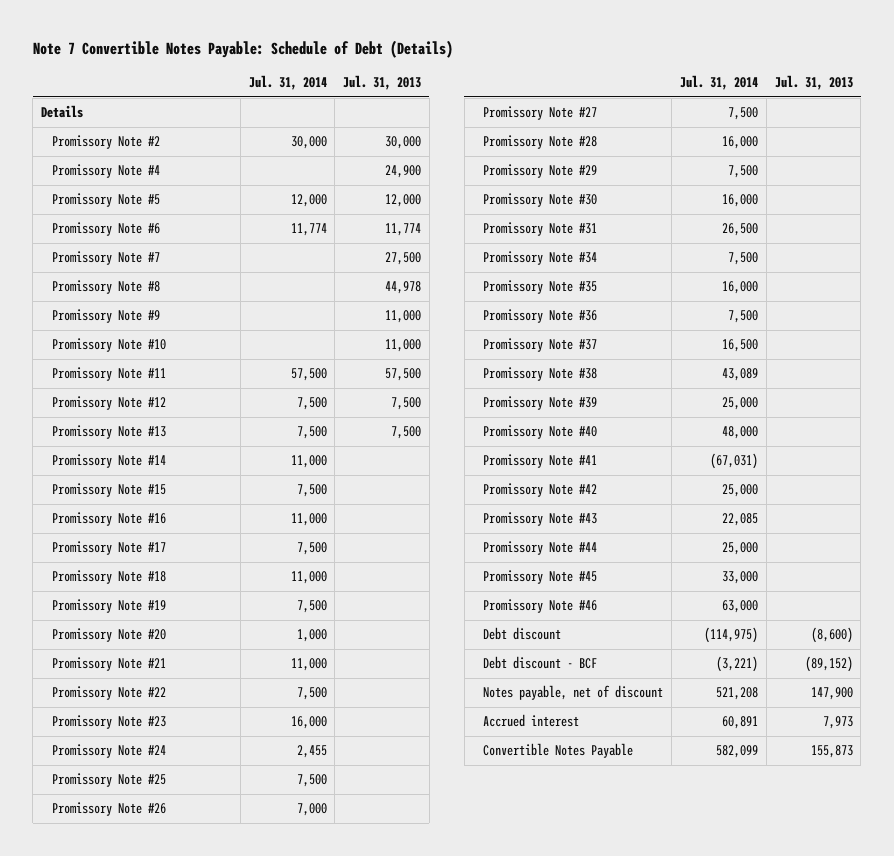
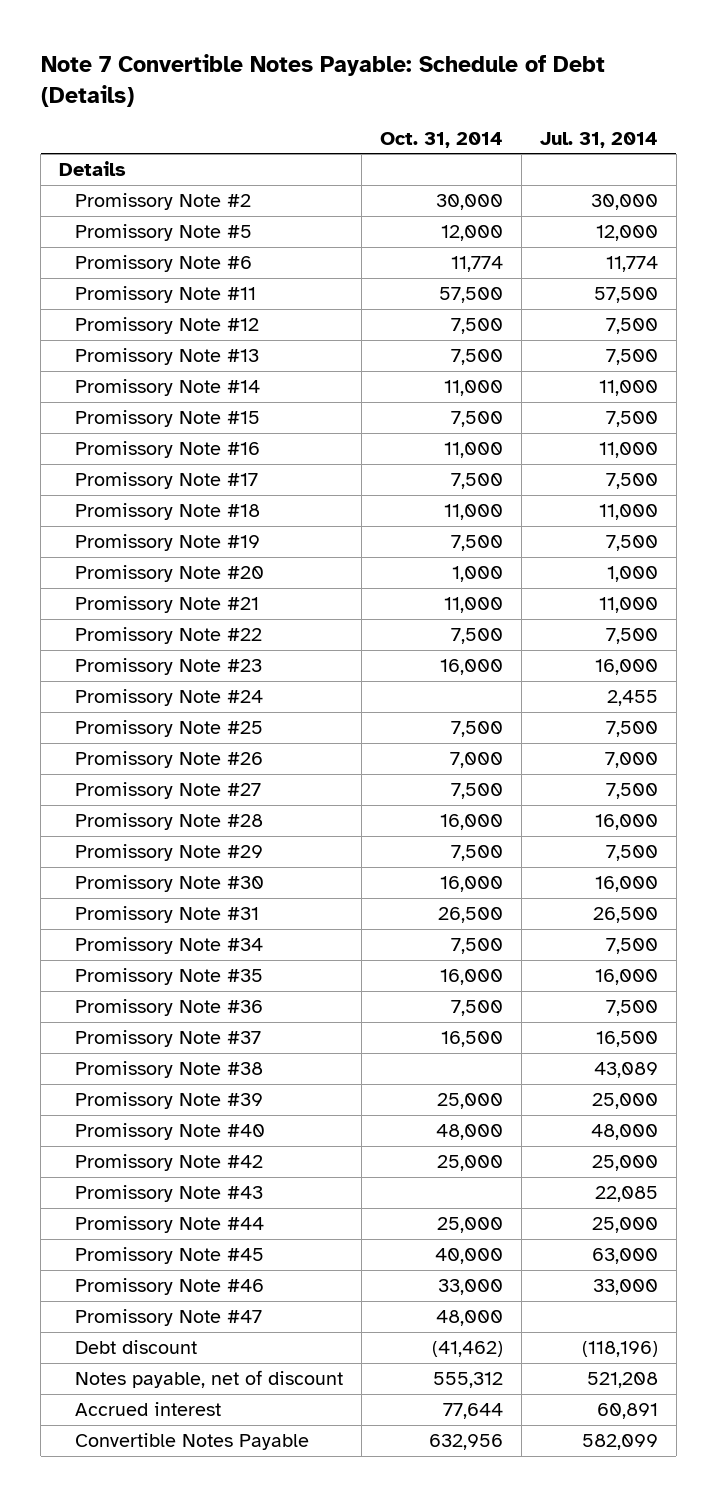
- | Jul. 31, 2014 | Jul. 31, 2013
+ | Oct. 31, 2014 | Jul. 31, 2014
- Promissory Note #4 | | 24,900
- Promissory Note #7 | | 27,500
- Promissory Note #8 | | 44,978
- Promissory Note #9 | | 11,000
- Promissory Note #10 | | 11,000
- Promissory Note #41 | (67,031) |
- Promissory Note #45 | 33,000 |
- Promissory Note #46 | 63,000 |
- Debt discount | (114,975) | (8,600)
- Debt discount - BCF | (3,221) | (89,152)
+ Promissory Note #45 | 40,000 | 63,000
+ Promissory Note #46 | 33,000 | 33,000
+ Promissory Note #47 | 48,000 |
+ Debt discount | (41,462) | (118,196)

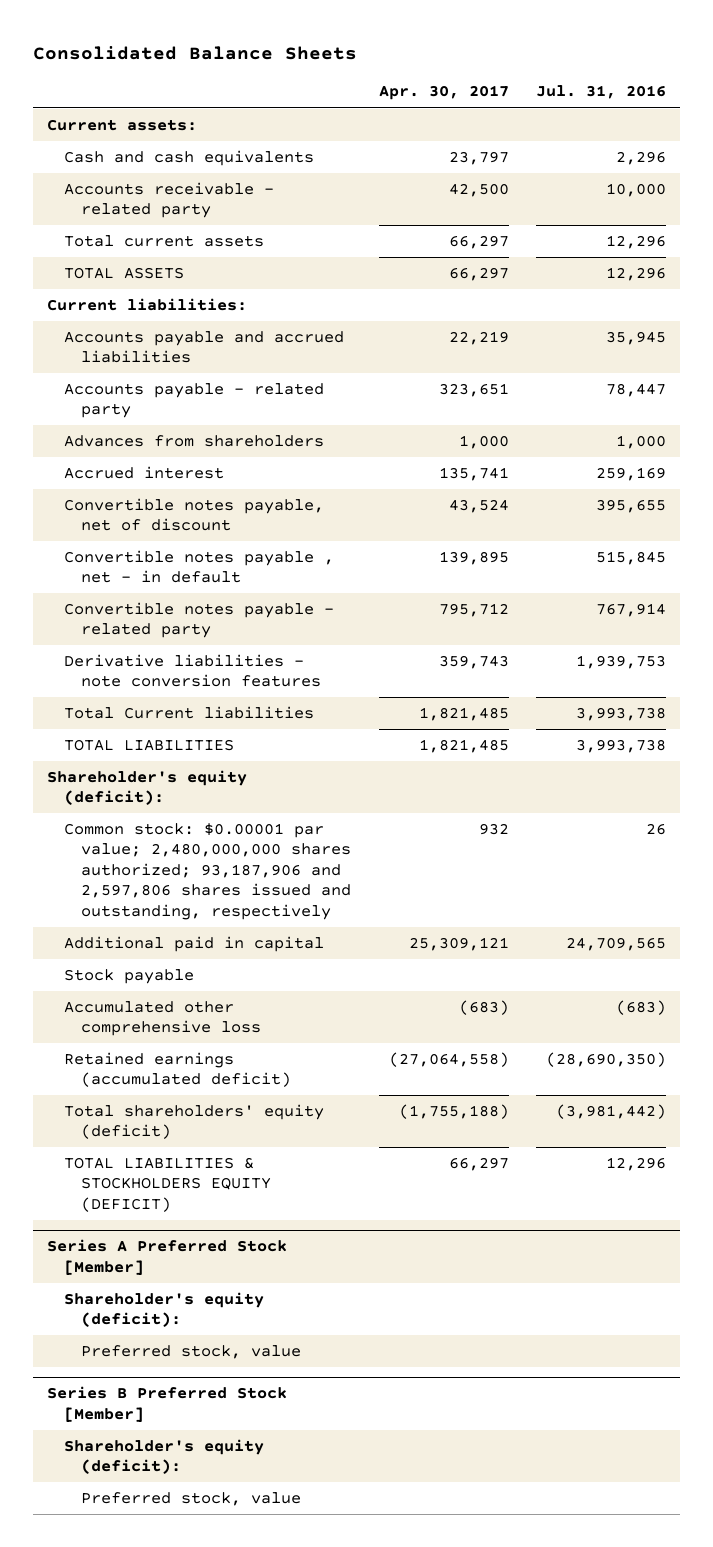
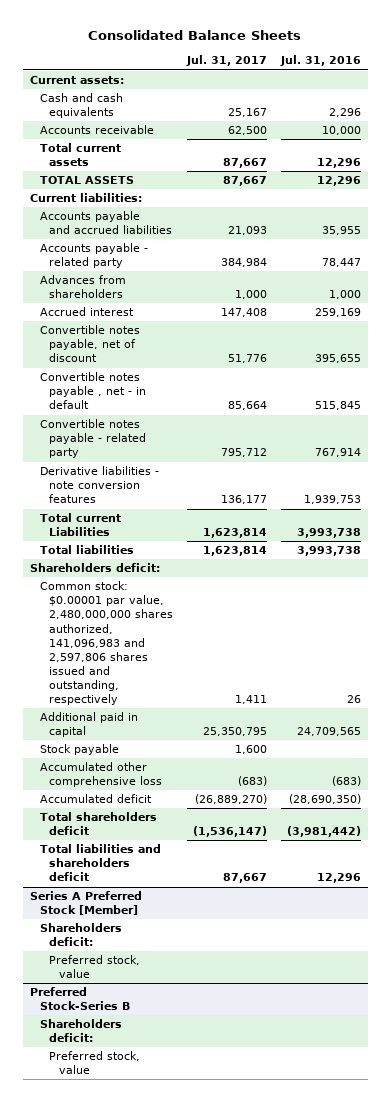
- | Apr. 30, 2017 | Jul. 31, 2016
+ | Jul. 31, 2017 | Jul. 31, 2016
- Accounts receivable - related party | 42,500 | 10,000
+ Accounts receivable | 62,500 | 10,000
- Accounts payable and accrued liabilities | 22,219 | 35,945
+ Accounts payable and accrued liabilities | 21,093 | 35,955
- Total Current liabilities | 1,821,485 | 3,993,738
- TOTAL LIABILITIES | 1,821,485 | 3,993,738
- Shareholder's equity (deficit):
- Common stock: $0.00001 par value; 2,480,000,000 shares authorized; 93,187,906 and 2,597,806 shares issued and outstanding, respectively | 932 | 26
+ Total current Liabilities | 1,623,814 | 3,993,738
+ Total liabilities | 1,623,814 | 3,993,738
+ Shareholders deficit:
+ Common stock: $0.00001 par value, 2,480,000,000 shares authorized, 141,096,983 and 2,597,806 shares issued and outstanding, respectively | 1,411 | 26
- Retained earnings (accumulated deficit) | (27,064,558) | (28,690,350)
- Total shareholders' equity (deficit) | (1,755,188) | (3,981,442)
- TOTAL LIABILITIES & STOCKHOLDERS EQUITY (DEFICIT) | 66,297 | 12,296
+ Accumulated deficit | (26,889,270) | (28,690,350)
+ Total shareholders deficit | (1,536,147) | (3,981,442)
+ Total liabilities and shareholders deficit | 87,667 | 12,296
@ Series A Preferred Stock [Member]
- Shareholder's equity (deficit):
+ Shareholders deficit:
- Series B Preferred Stock [Member]
- Shareholder's equity (deficit):
+ Preferred Stock-Series B
+ Shareholders deficit:

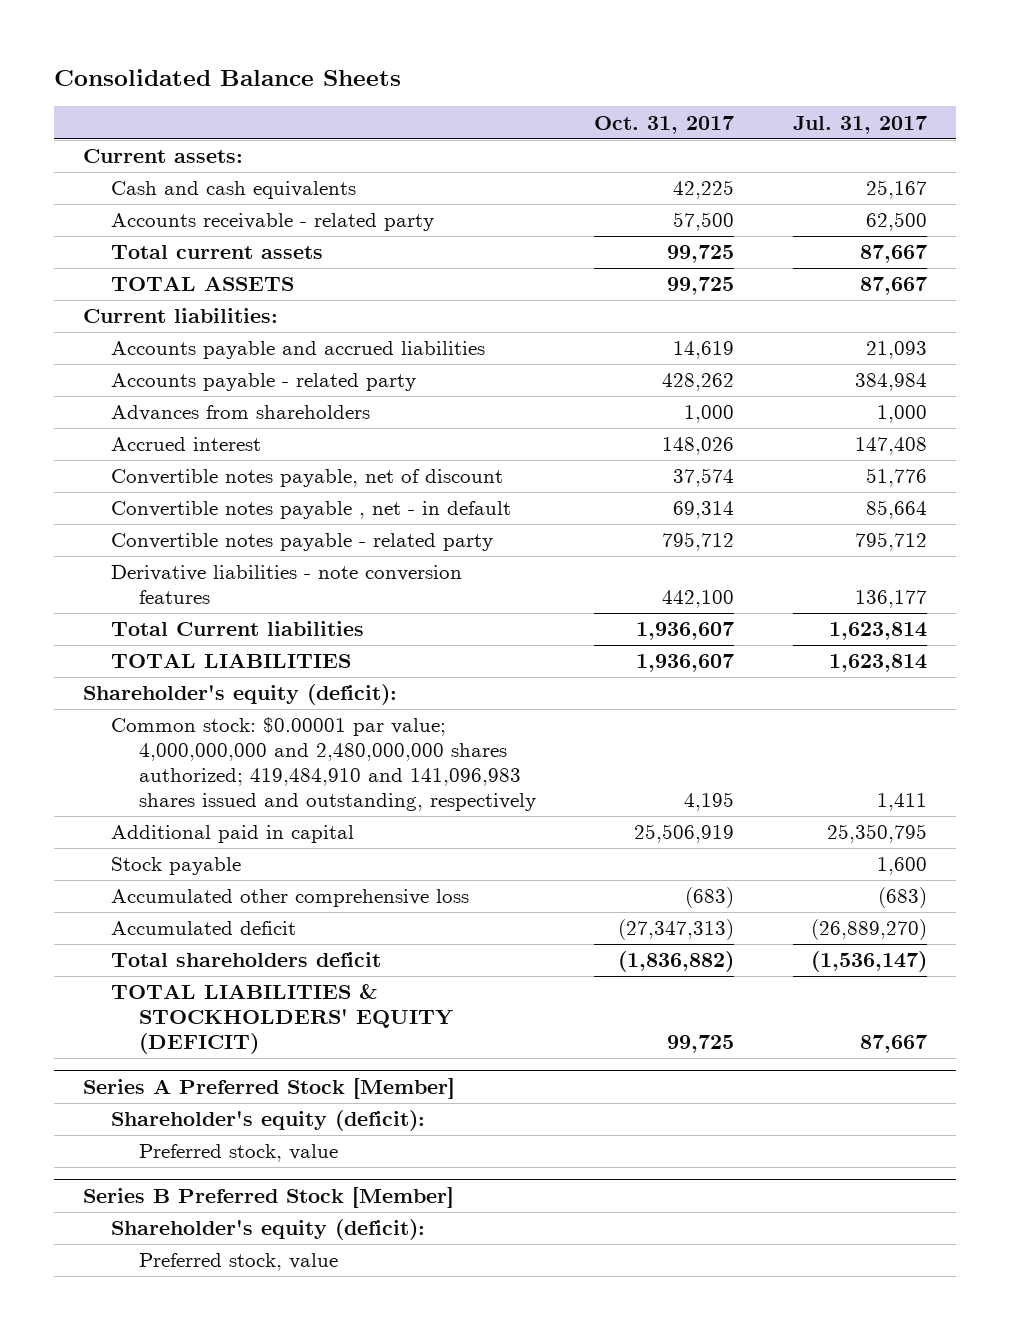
- | Jul. 31, 2017 | Jul. 31, 2016
+ | Oct. 31, 2017 | Jul. 31, 2017
- Accounts receivable | 62,500 | 10,000
+ Accounts receivable - related party | 57,500 | 62,500
- Total current Liabilities | 1,623,814 | 3,993,738
- Total liabilities | 1,623,814 | 3,993,738
- Shareholders deficit:
- Common stock: $0.00001 par value, 2,480,000,000 shares authorized, 141,096,983 and 2,597,806 shares issued and outstanding, respectively | 1,411 | 26
+ Total Current liabilities | 1,936,607 | 1,623,814
+ TOTAL LIABILITIES | 1,936,607 | 1,623,814
+ Shareholder's equity (deficit):
+ Common stock: $0.00001 par value; 4,000,000,000 and 2,480,000,000 shares authorized; 419,484,910 and 141,096,983 shares issued and outstanding, respectively | 4,195 | 1,411
- Total liabilities and shareholders deficit | 87,667 | 12,296
+ TOTAL LIABILITIES & STOCKHOLDERS' EQUITY (DEFICIT) | 99,725 | 87,667
@ Series A Preferred Stock [Member]
- Shareholders deficit:
+ Shareholder's equity (deficit):
- Preferred Stock-Series B
- Shareholders deficit:
+ Series B Preferred Stock [Member]
+ Shareholder's equity (deficit):

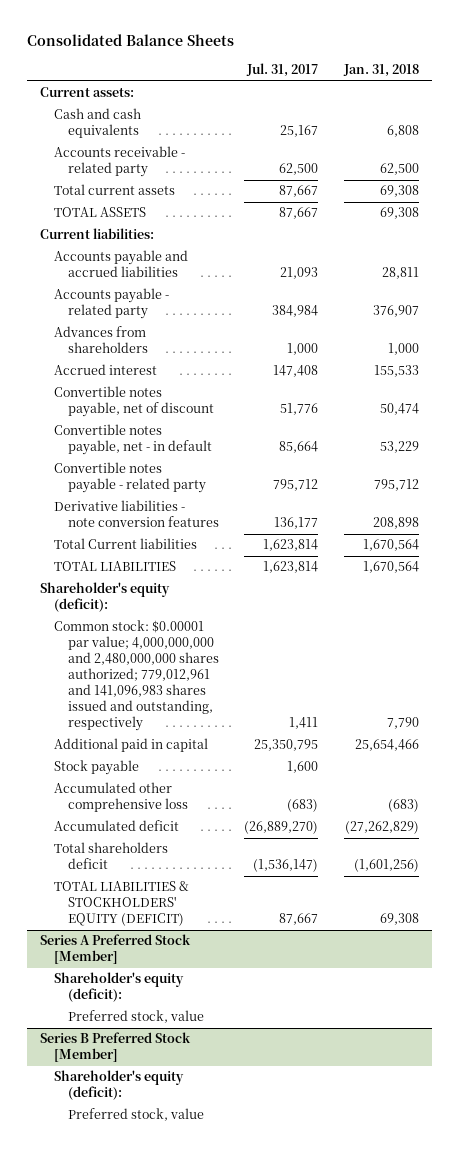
- | Oct. 31, 2017 | Jul. 31, 2017
+ | Jul. 31, 2017 | Jan. 31, 2018
- Convertible notes payable , net - in default | 69,314 | 85,664
+ Convertible notes payable, net - in default | 85,664 | 53,229
- Common stock: $0.00001 par value; 4,000,000,000 and 2,480,000,000 shares authorized; 419,484,910 and 141,096,983 shares issued and outstanding, respectively | 4,195 | 1,411
+ Common stock: $0.00001 par value; 4,000,000,000 and 2,480,000,000 shares authorized; 779,012,961 and 141,096,983 shares issued and outstanding, respectively | 1,411 | 7,790

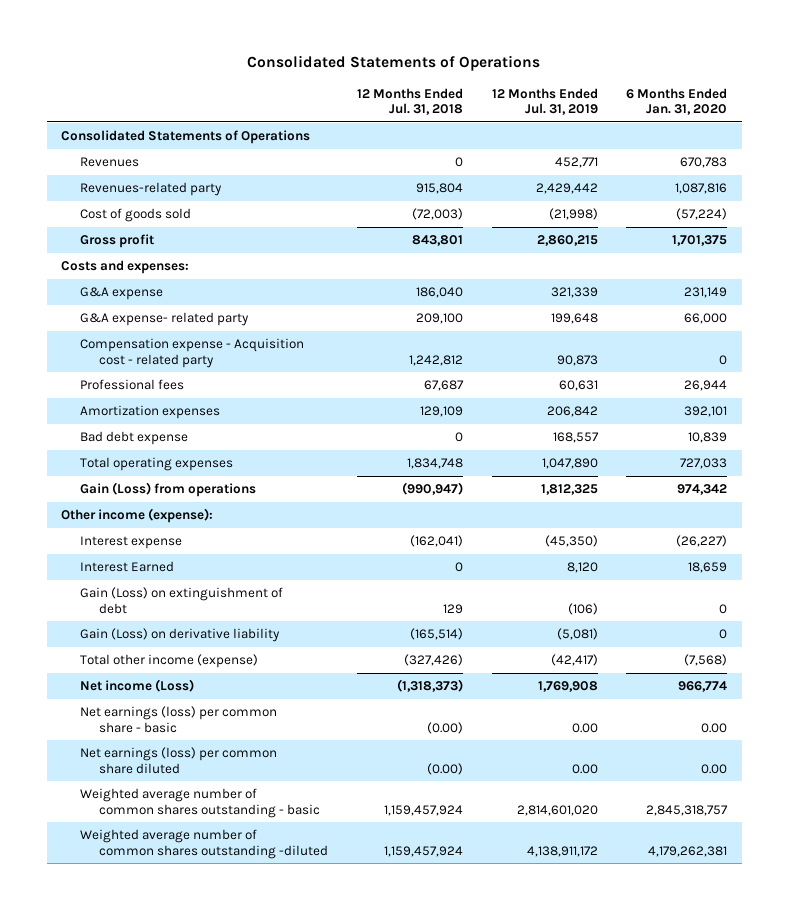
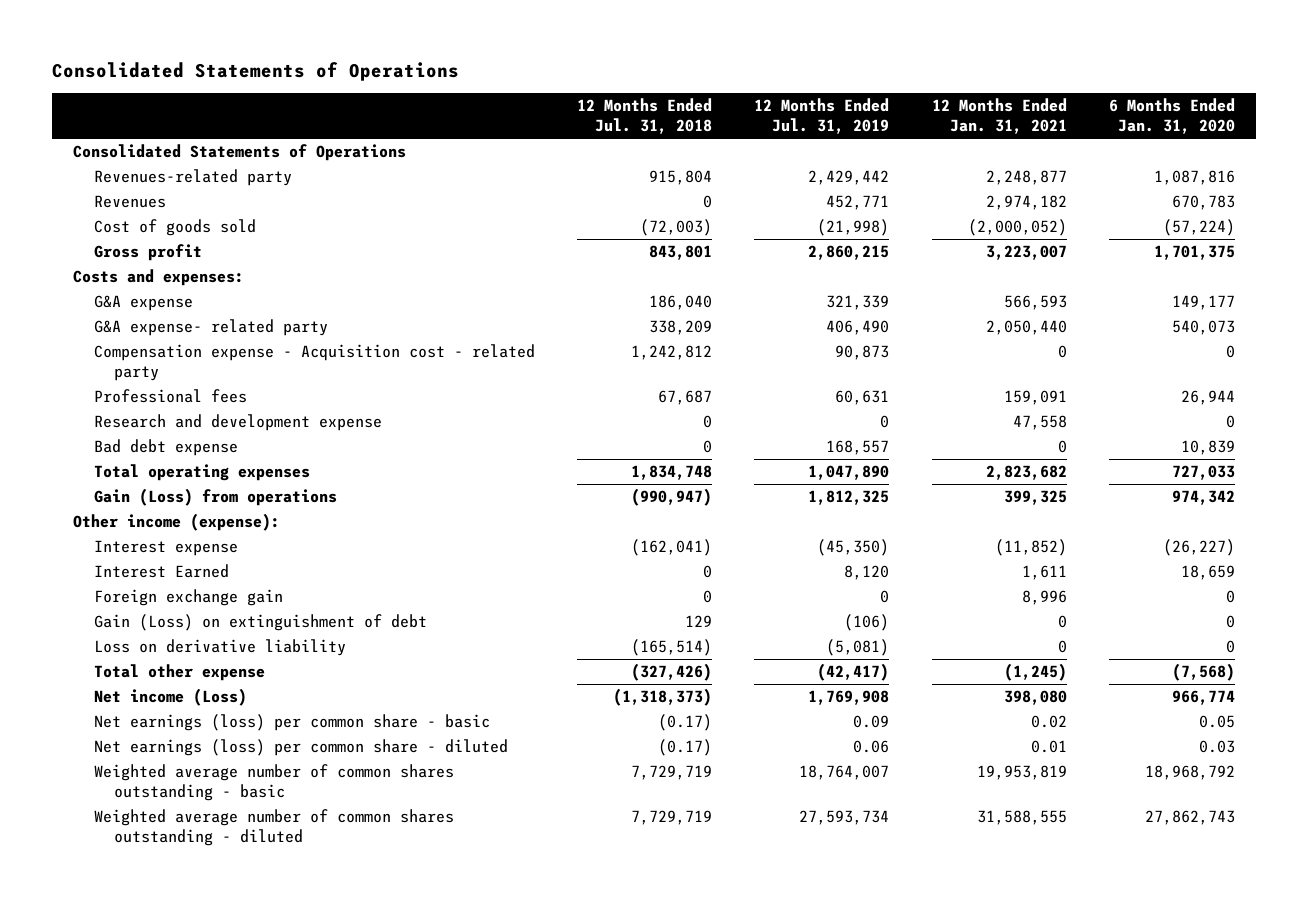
- | 12 Months Ended Jul. 31, 2018 | 12 Months Ended Jul. 31, 2019 | 6 Months Ended Jan. 31, 2020
+ | 12 Months Ended Jul. 31, 2018 | 12 Months Ended Jul. 31, 2019 | 12 Months Ended Jan. 31, 2021 | 6 Months Ended Jan. 31, 2020
moved down: Revenues | 0 | 452,771 | 2,974,182 | 670,783
- G&A expense | 186,040 | 321,339 | 231,149
- G&A expense- related party | 209,100 | 199,648 | 66,000
+ G&A expense | 186,040 | 321,339 | 566,593 | 149,177
+ G&A expense- related party | 338,209 | 406,490 | 2,050,440 | 540,073
- Amortization expenses | 129,109 | 206,842 | 392,101
+ Research and development expense | 0 | 0 | 47,558 | 0
+ Foreign exchange gain | 0 | 0 | 8,996 | 0
- Gain (Loss) on derivative liability | (165,514) | (5,081) | 0
- Total other income (expense) | (327,426) | (42,417) | (7,568)
+ Loss on derivative liability | (165,514) | (5,081) | 0 | 0
+ Total other expense | (327,426) | (42,417) | (1,245) | (7,568)
- Net earnings (loss) per common share - basic | (0.00) | 0.00 | 0.00
- Net earnings (loss) per common share diluted | (0.00) | 0.00 | 0.00
- Weighted average number of common shares outstanding - basic | 1,159,457,924 | 2,814,601,020 | 2,845,318,757
- Weighted average number of common shares outstanding -diluted | 1,159,457,924 | 4,138,911,172 | 4,179,262,381
+ Net earnings (loss) per common share - basic | (0.17) | 0.09 | 0.02 | 0.05
+ Net earnings (loss) per common share - diluted | (0.17) | 0.06 | 0.01 | 0.03
+ Weighted average number of common shares outstanding - basic | 7,729,719 | 18,764,007 | 19,953,819 | 18,968,792
+ Weighted average number of common shares outstanding - diluted | 7,729,719 | 27,593,734 | 31,588,555 | 27,862,743

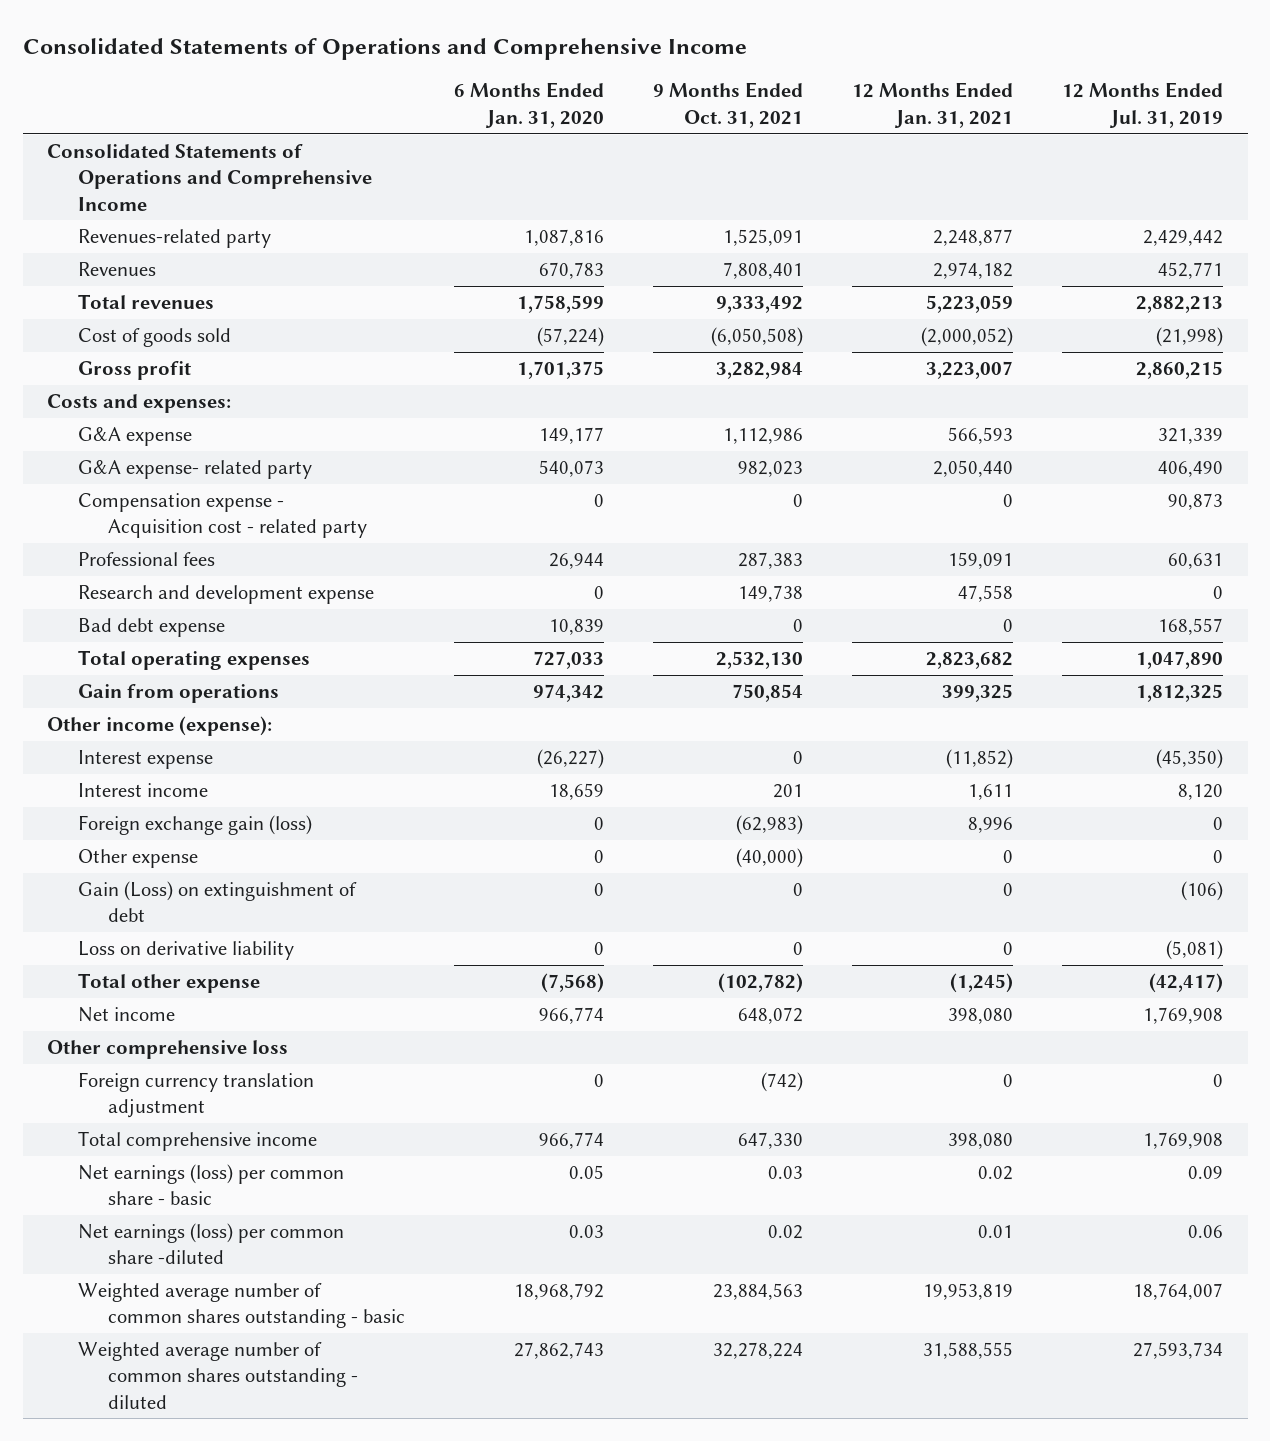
- Consolidated Statements of Operations
+ Consolidated Statements of Operations and Comprehensive Income
- | 12 Months Ended Jul. 31, 2018 | 12 Months Ended Jul. 31, 2019 | 12 Months Ended Jan. 31, 2021 | 6 Months Ended Jan. 31, 2020
+ | 6 Months Ended Jan. 31, 2020 | 9 Months Ended Oct. 31, 2021 | 12 Months Ended Jan. 31, 2021 | 12 Months Ended Jul. 31, 2019
- Consolidated Statements of Operations
+ Consolidated Statements of Operations and Comprehensive Income
+ Total revenues | 1,758,599 | 9,333,492 | 5,223,059 | 2,882,213
- Gain (Loss) from operations | (990,947) | 1,812,325 | 399,325 | 974,342
+ Gain from operations | 974,342 | 750,854 | 399,325 | 1,812,325
- Interest Earned | 0 | 8,120 | 1,611 | 18,659
- Foreign exchange gain | 0 | 0 | 8,996 | 0
+ Interest income | 18,659 | 201 | 1,611 | 8,120
+ Foreign exchange gain (loss) | 0 | (62,983) | 8,996 | 0
+ Other expense | 0 | (40,000) | 0 | 0
- Net income (Loss) | (1,318,373) | 1,769,908 | 398,080 | 966,774
+ Net income | 966,774 | 648,072 | 398,080 | 1,769,908
+ Other comprehensive loss
+ Foreign currency translation adjustment | 0 | (742) | 0 | 0
+ Total comprehensive income | 966,774 | 647,330 | 398,080 | 1,769,908
- Net earnings (loss) per common share - diluted | (0.17) | 0.06 | 0.01 | 0.03
+ Net earnings (loss) per common share -diluted | 0.03 | 0.02 | 0.01 | 0.06

